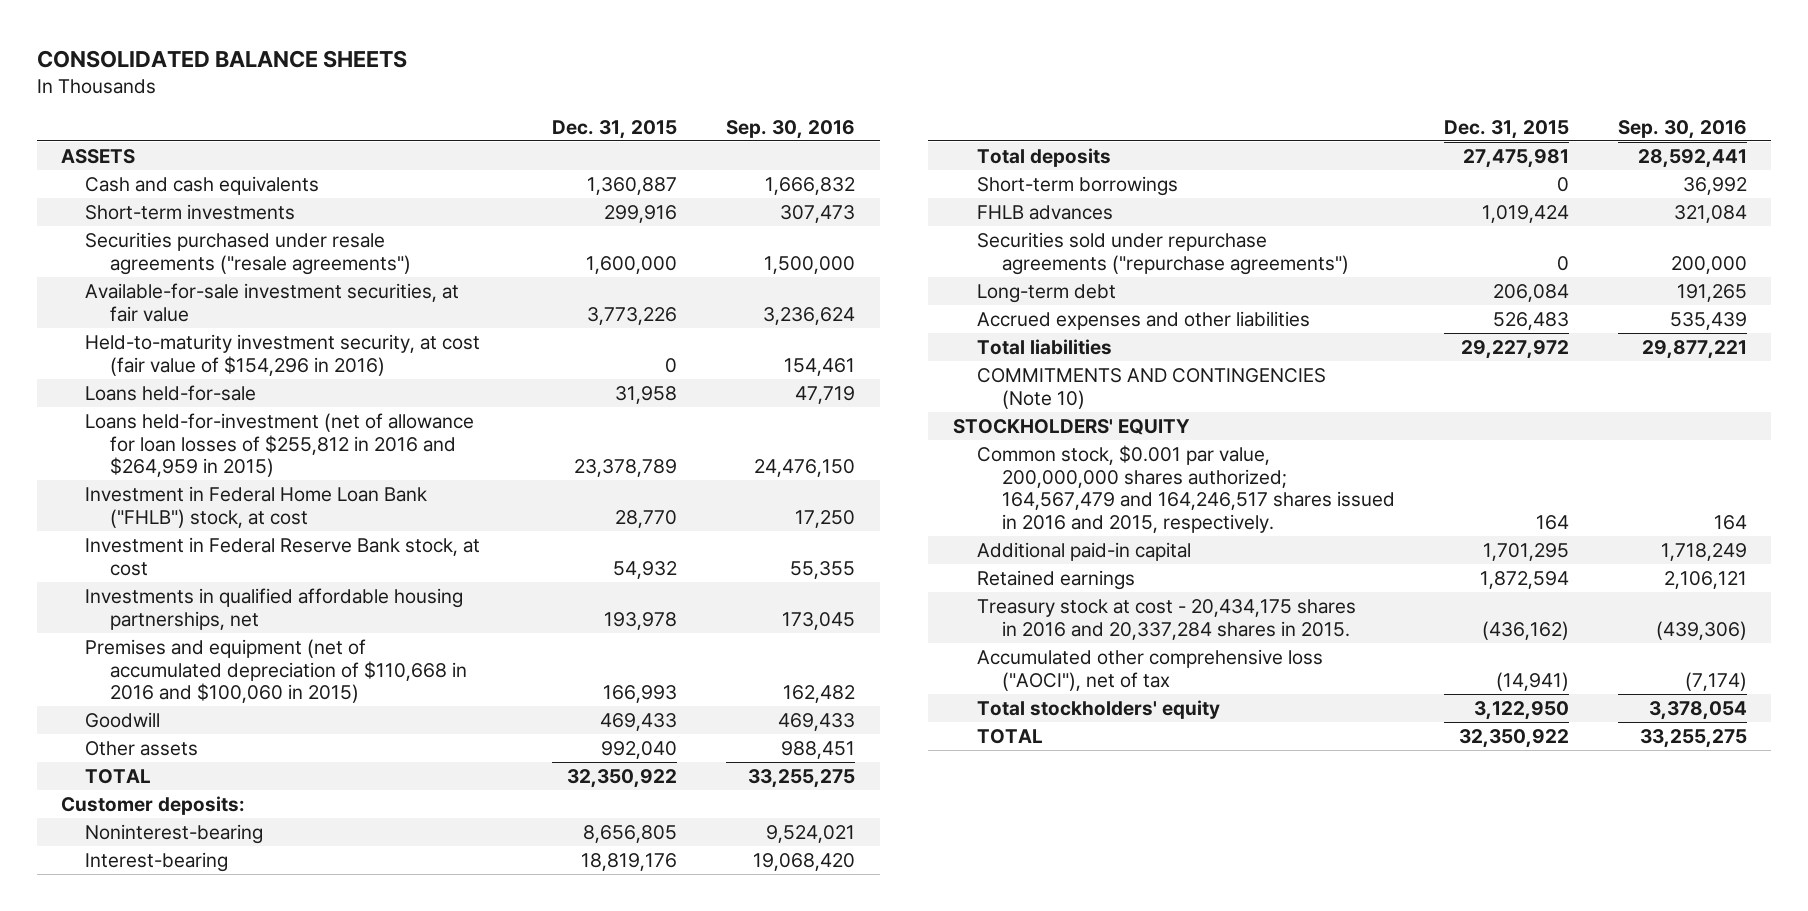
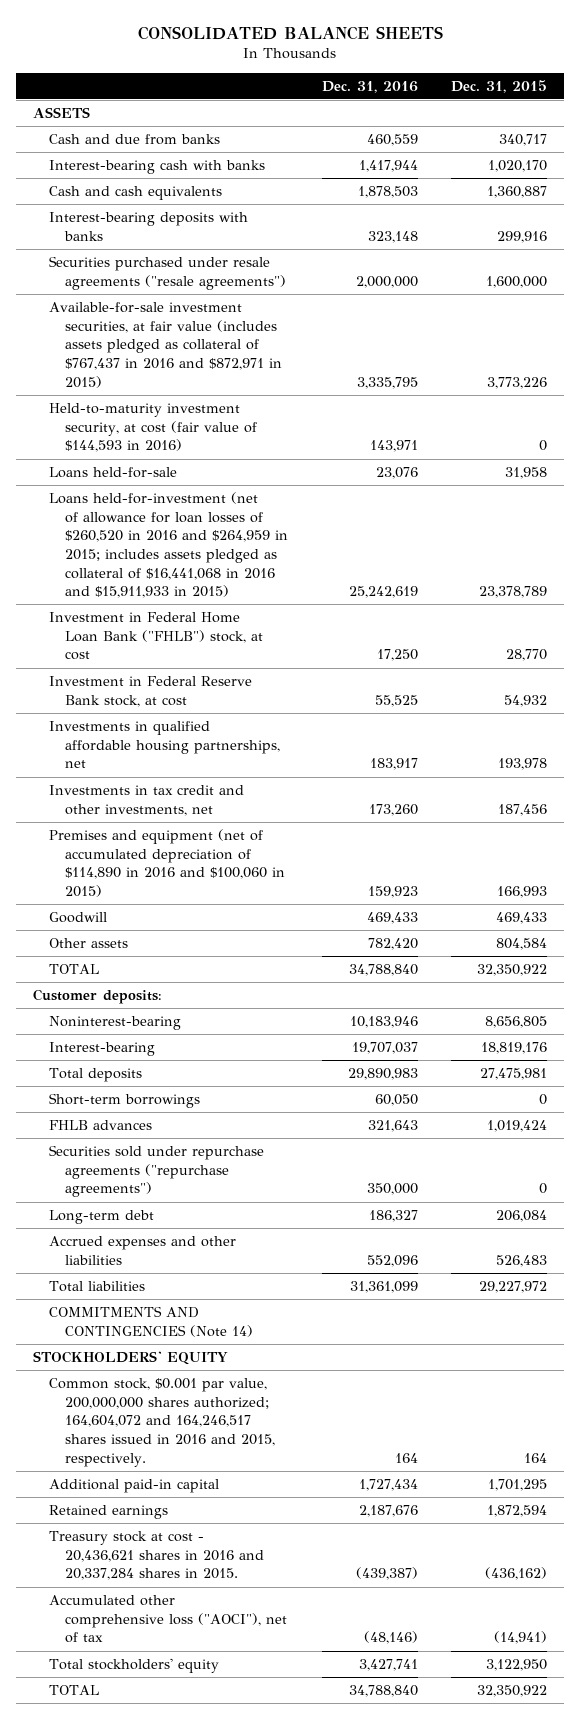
- | Dec. 31, 2015 | Sep. 30, 2016
+ | Dec. 31, 2016 | Dec. 31, 2015
+ Cash and due from banks | 460,559 | 340,717
+ Interest-bearing cash with banks | 1,417,944 | 1,020,170
- Short-term investments | 299,916 | 307,473
+ Interest-bearing deposits with banks | 323,148 | 299,916
- Available-for-sale investment securities, at fair value | 3,773,226 | 3,236,624
- Held-to-maturity investment security, at cost (fair value of $154,296 in 2016) | 0 | 154,461
+ Available-for-sale investment securities, at fair value (includes assets pledged as collateral of $767,437 in 2016 and $872,971 in 2015) | 3,335,795 | 3,773,226
+ Held-to-maturity investment security, at cost (fair value of $144,593 in 2016) | 143,971 | 0
- Loans held-for-investment (net of allowance for loan losses of $255,812 in 2016 and $264,959 in 2015) | 23,378,789 | 24,476,150
+ Loans held-for-investment (net of allowance for loan losses of $260,520 in 2016 and $264,959 in 2015; includes assets pledged as collateral of $16,441,068 in 2016 and $15,911,933 in 2015) | 25,242,619 | 23,378,789
- Premises and equipment (net of accumulated depreciation of $110,668 in 2016 and $100,060 in 2015) | 166,993 | 162,482
+ Investments in tax credit and other investments, net | 173,260 | 187,456
+ Premises and equipment (net of accumulated depreciation of $114,890 in 2016 and $100,060 in 2015) | 159,923 | 166,993
- Other assets | 992,040 | 988,451
+ Other assets | 782,420 | 804,584
- COMMITMENTS AND CONTINGENCIES (Note 10)
+ COMMITMENTS AND CONTINGENCIES (Note 14)
- Common stock, $0.001 par value, 200,000,000 shares authorized; 164,567,479 and 164,246,517 shares issued in 2016 and 2015, respectively. | 164 | 164
+ Common stock, $0.001 par value, 200,000,000 shares authorized; 164,604,072 and 164,246,517 shares issued in 2016 and 2015, respectively. | 164 | 164
- Treasury stock at cost - 20,434,175 shares in 2016 and 20,337,284 shares in 2015. | (436,162) | (439,306)
+ Treasury stock at cost - 20,436,621 shares in 2016 and 20,337,284 shares in 2015. | (439,387) | (436,162)

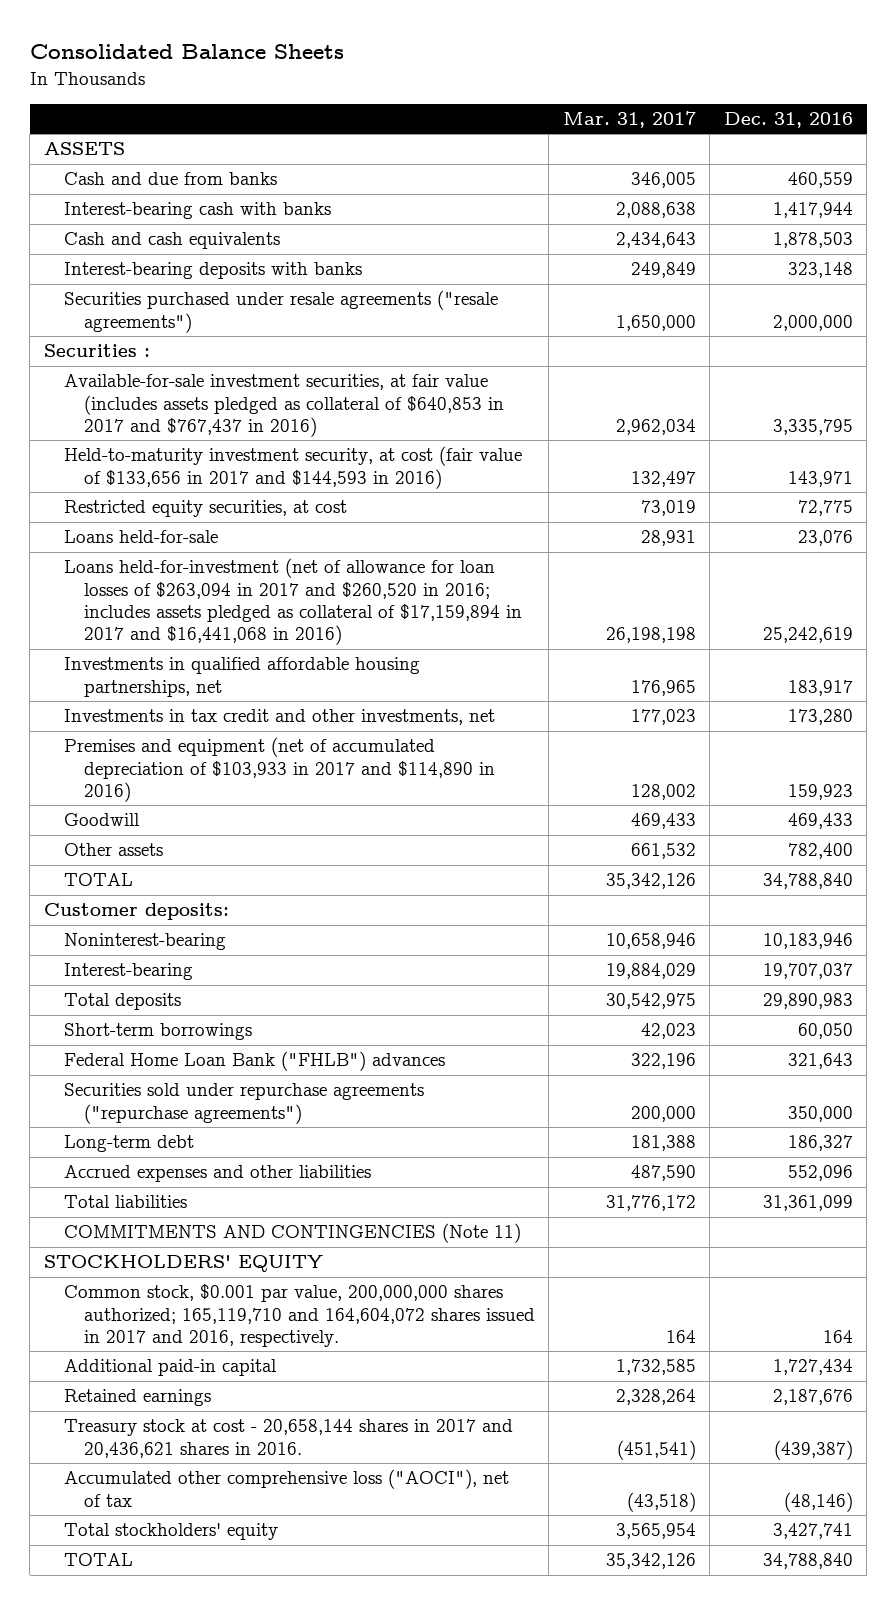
- CONSOLIDATED BALANCE SHEETS
+ Consolidated Balance Sheets
- | Dec. 31, 2016 | Dec. 31, 2015
+ | Mar. 31, 2017 | Dec. 31, 2016
- Available-for-sale investment securities, at fair value (includes assets pledged as collateral of $767,437 in 2016 and $872,971 in 2015) | 3,335,795 | 3,773,226
- Held-to-maturity investment security, at cost (fair value of $144,593 in 2016) | 143,971 | 0
+ Securities :
+ Available-for-sale investment securities, at fair value (includes assets pledged as collateral of $640,853 in 2017 and $767,437 in 2016) | 2,962,034 | 3,335,795
+ Held-to-maturity investment security, at cost (fair value of $133,656 in 2017 and $144,593 in 2016) | 132,497 | 143,971
+ Restricted equity securities, at cost | 73,019 | 72,775
- Loans held-for-investment (net of allowance for loan losses of $260,520 in 2016 and $264,959 in 2015; includes assets pledged as collateral of $16,441,068 in 2016 and $15,911,933 in 2015) | 25,242,619 | 23,378,789
- Investment in Federal Home Loan Bank ("FHLB") stock, at cost | 17,250 | 28,770
- Investment in Federal Reserve Bank stock, at cost | 55,525 | 54,932
+ Loans held-for-investment (net of allowance for loan losses of $263,094 in 2017 and $260,520 in 2016; includes assets pledged as collateral of $17,159,894 in 2017 and $16,441,068 in 2016) | 26,198,198 | 25,242,619
- Investments in tax credit and other investments, net | 173,260 | 187,456
- Premises and equipment (net of accumulated depreciation of $114,890 in 2016 and $100,060 in 2015) | 159,923 | 166,993
+ Investments in tax credit and other investments, net | 177,023 | 173,280
+ Premises and equipment (net of accumulated depreciation of $103,933 in 2017 and $114,890 in 2016) | 128,002 | 159,923
- Other assets | 782,420 | 804,584
+ Other assets | 661,532 | 782,400
- FHLB advances | 321,643 | 1,019,424
+ Federal Home Loan Bank ("FHLB") advances | 322,196 | 321,643
- COMMITMENTS AND CONTINGENCIES (Note 14)
+ COMMITMENTS AND CONTINGENCIES (Note 11)
- Common stock, $0.001 par value, 200,000,000 shares authorized; 164,604,072 and 164,246,517 shares issued in 2016 and 2015, respectively. | 164 | 164
+ Common stock, $0.001 par value, 200,000,000 shares authorized; 165,119,710 and 164,604,072 shares issued in 2017 and 2016, respectively. | 164 | 164
- Treasury stock at cost - 20,436,621 shares in 2016 and 20,337,284 shares in 2015. | (439,387) | (436,162)
+ Treasury stock at cost - 20,658,144 shares in 2017 and 20,436,621 shares in 2016. | (451,541) | (439,387)

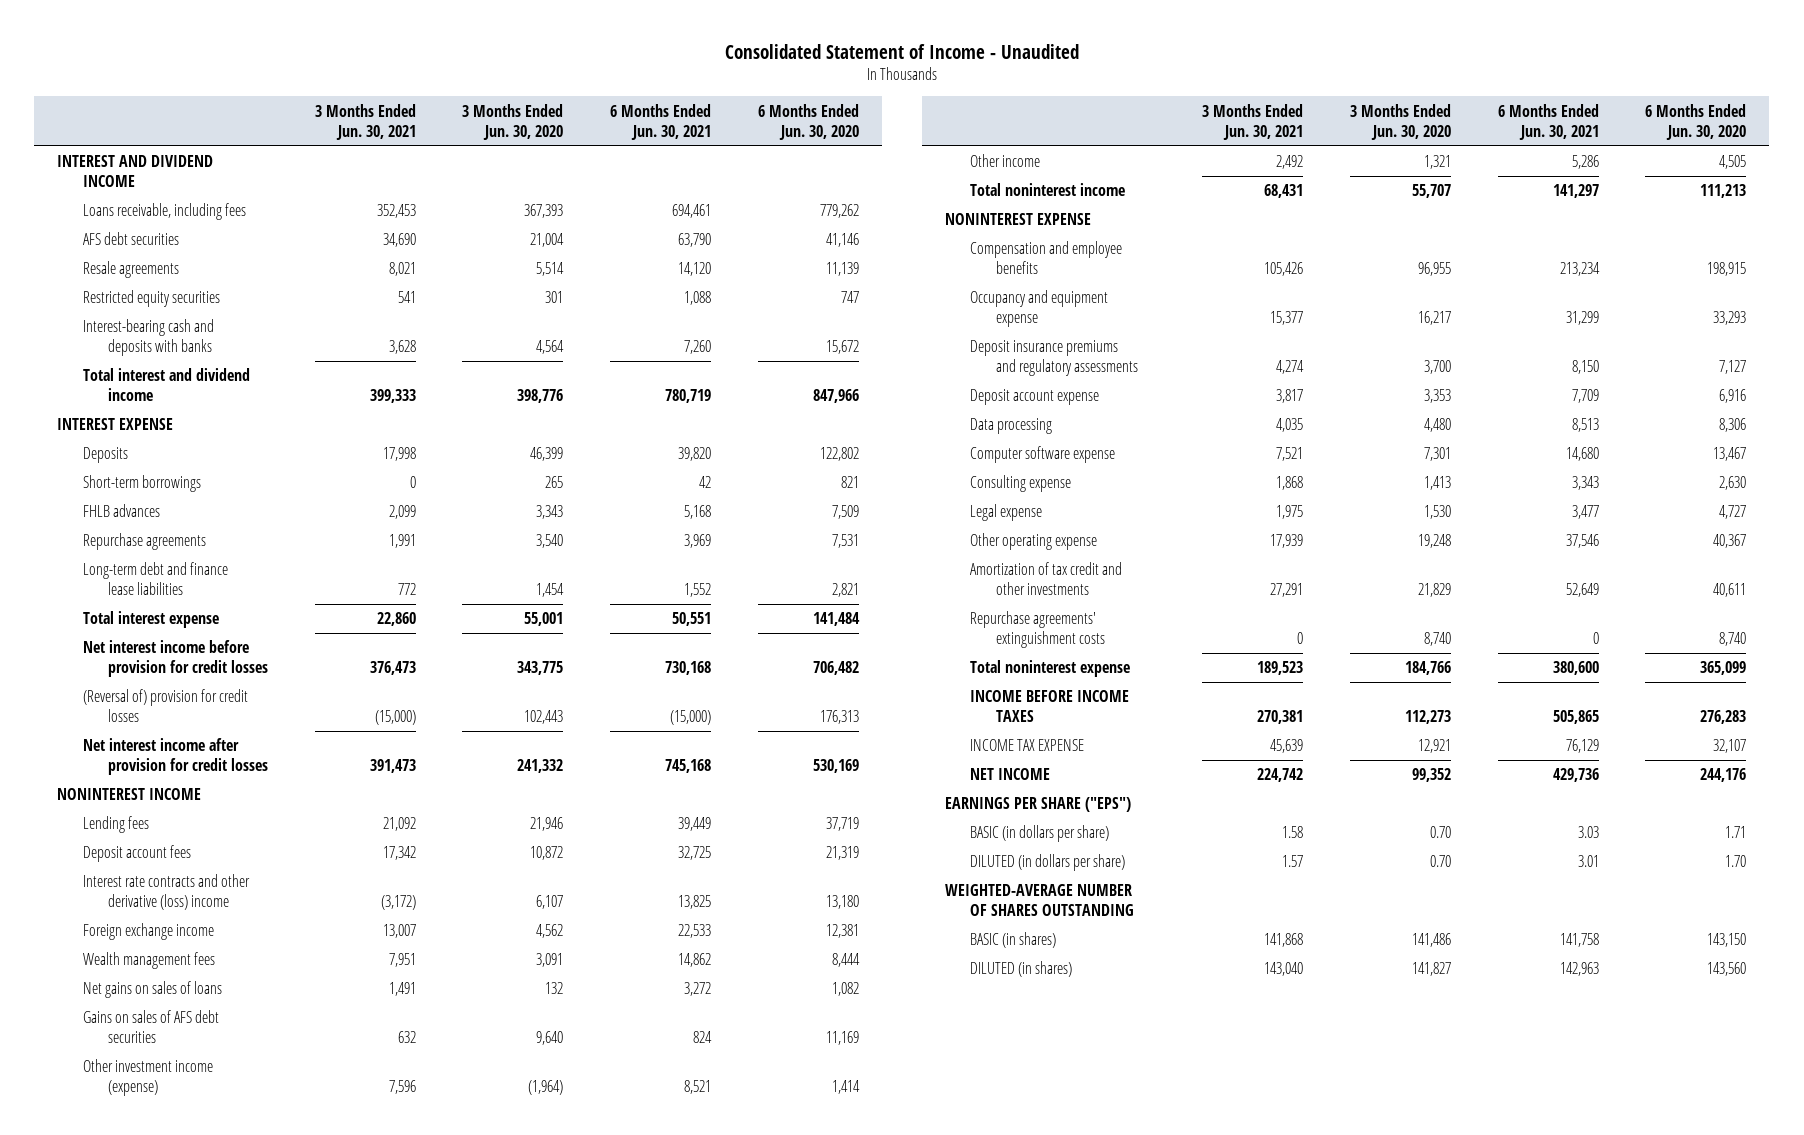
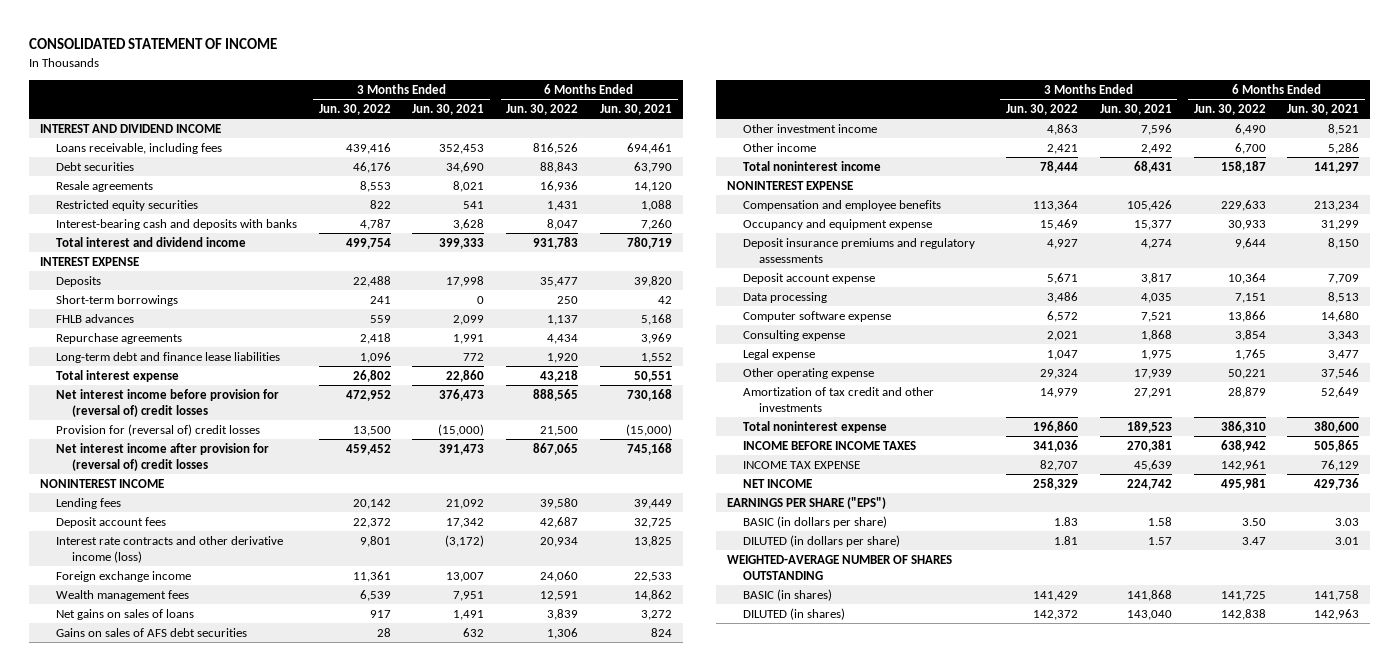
- Consolidated Statement of Income - Unaudited
+ CONSOLIDATED STATEMENT OF INCOME
- | 3 Months Ended Jun. 30, 2021 | 3 Months Ended Jun. 30, 2020 | 6 Months Ended Jun. 30, 2021 | 6 Months Ended Jun. 30, 2020
+ | 3 Months Ended Jun. 30, 2022 | 3 Months Ended Jun. 30, 2021 | 6 Months Ended Jun. 30, 2022 | 6 Months Ended Jun. 30, 2021
- AFS debt securities | 34,690 | 21,004 | 63,790 | 41,146
+ Debt securities | 46,176 | 34,690 | 88,843 | 63,790
- Net interest income before provision for credit losses | 376,473 | 343,775 | 730,168 | 706,482
- (Reversal of) provision for credit losses | (15,000) | 102,443 | (15,000) | 176,313
- Net interest income after provision for credit losses | 391,473 | 241,332 | 745,168 | 530,169
+ Net interest income before provision for (reversal of) credit losses | 472,952 | 376,473 | 888,565 | 730,168
+ Provision for (reversal of) credit losses | 13,500 | (15,000) | 21,500 | (15,000)
+ Net interest income after provision for (reversal of) credit losses | 459,452 | 391,473 | 867,065 | 745,168
- Interest rate contracts and other derivative (loss) income | (3,172) | 6,107 | 13,825 | 13,180
+ Interest rate contracts and other derivative income (loss) | 9,801 | (3,172) | 20,934 | 13,825
- Other investment income (expense) | 7,596 | (1,964) | 8,521 | 1,414
+ Other investment income | 4,863 | 7,596 | 6,490 | 8,521
- Repurchase agreements' extinguishment costs | 0 | 8,740 | 0 | 8,740

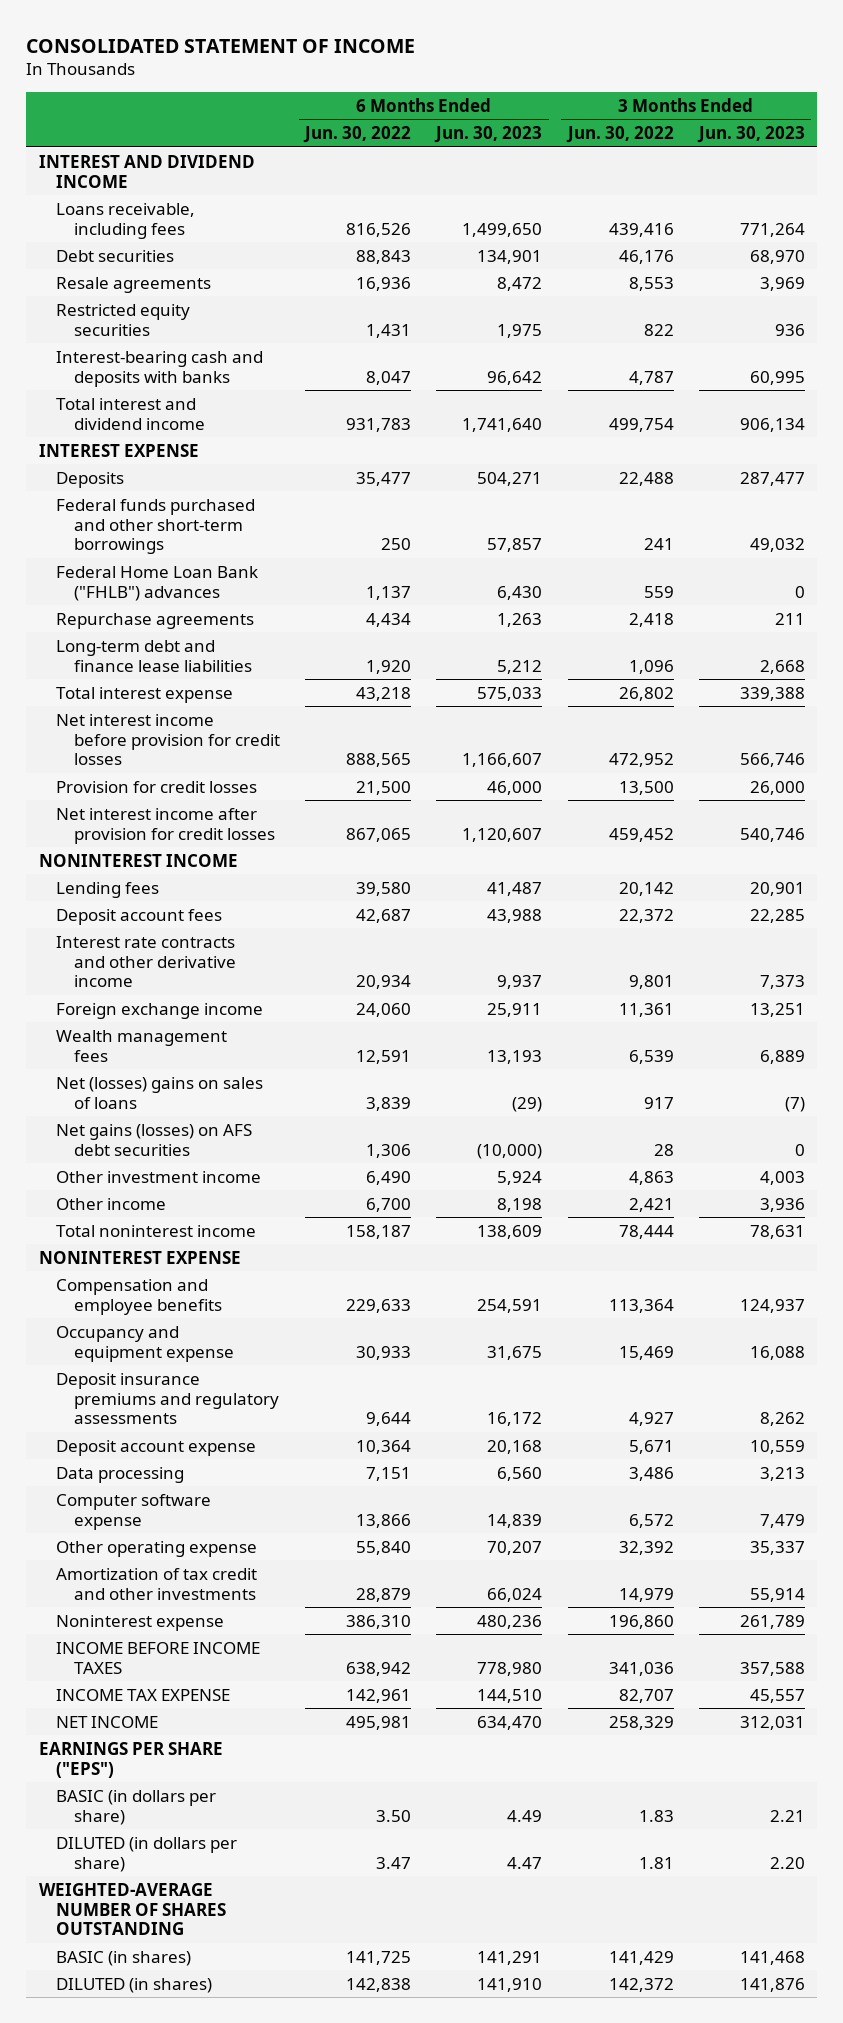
- | 3 Months Ended Jun. 30, 2022 | 3 Months Ended Jun. 30, 2021 | 6 Months Ended Jun. 30, 2022 | 6 Months Ended Jun. 30, 2021
+ | 6 Months Ended Jun. 30, 2022 | 6 Months Ended Jun. 30, 2023 | 3 Months Ended Jun. 30, 2022 | 3 Months Ended Jun. 30, 2023
- Short-term borrowings | 241 | 0 | 250 | 42
- FHLB advances | 559 | 2,099 | 1,137 | 5,168
+ Federal funds purchased and other short-term borrowings | 250 | 57,857 | 241 | 49,032
+ Federal Home Loan Bank ("FHLB") advances | 1,137 | 6,430 | 559 | 0
- Net interest income before provision for (reversal of) credit losses | 472,952 | 376,473 | 888,565 | 730,168
- Provision for (reversal of) credit losses | 13,500 | (15,000) | 21,500 | (15,000)
- Net interest income after provision for (reversal of) credit losses | 459,452 | 391,473 | 867,065 | 745,168
+ Net interest income before provision for credit losses | 888,565 | 1,166,607 | 472,952 | 566,746
+ Provision for credit losses | 21,500 | 46,000 | 13,500 | 26,000
+ Net interest income after provision for credit losses | 867,065 | 1,120,607 | 459,452 | 540,746
- Interest rate contracts and other derivative income (loss) | 9,801 | (3,172) | 20,934 | 13,825
+ Interest rate contracts and other derivative income | 20,934 | 9,937 | 9,801 | 7,373
- Net gains on sales of loans | 917 | 1,491 | 3,839 | 3,272
- Gains on sales of AFS debt securities | 28 | 632 | 1,306 | 824
+ Net (losses) gains on sales of loans | 3,839 | (29) | 917 | (7)
+ Net gains (losses) on AFS debt securities | 1,306 | (10,000) | 28 | 0
- Consulting expense | 2,021 | 1,868 | 3,854 | 3,343
- Legal expense | 1,047 | 1,975 | 1,765 | 3,477
- Other operating expense | 29,324 | 17,939 | 50,221 | 37,546
+ Other operating expense | 55,840 | 70,207 | 32,392 | 35,337
- Total noninterest expense | 196,860 | 189,523 | 386,310 | 380,600
+ Noninterest expense | 386,310 | 480,236 | 196,860 | 261,789

